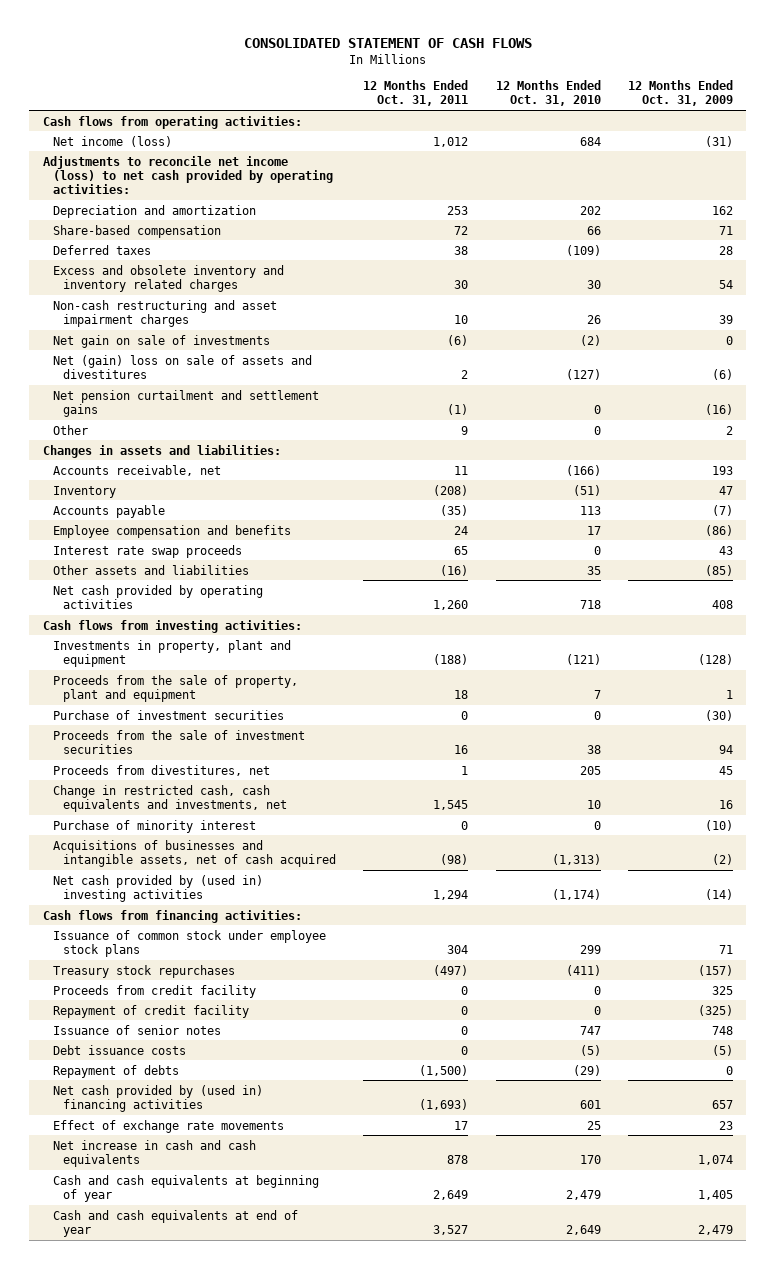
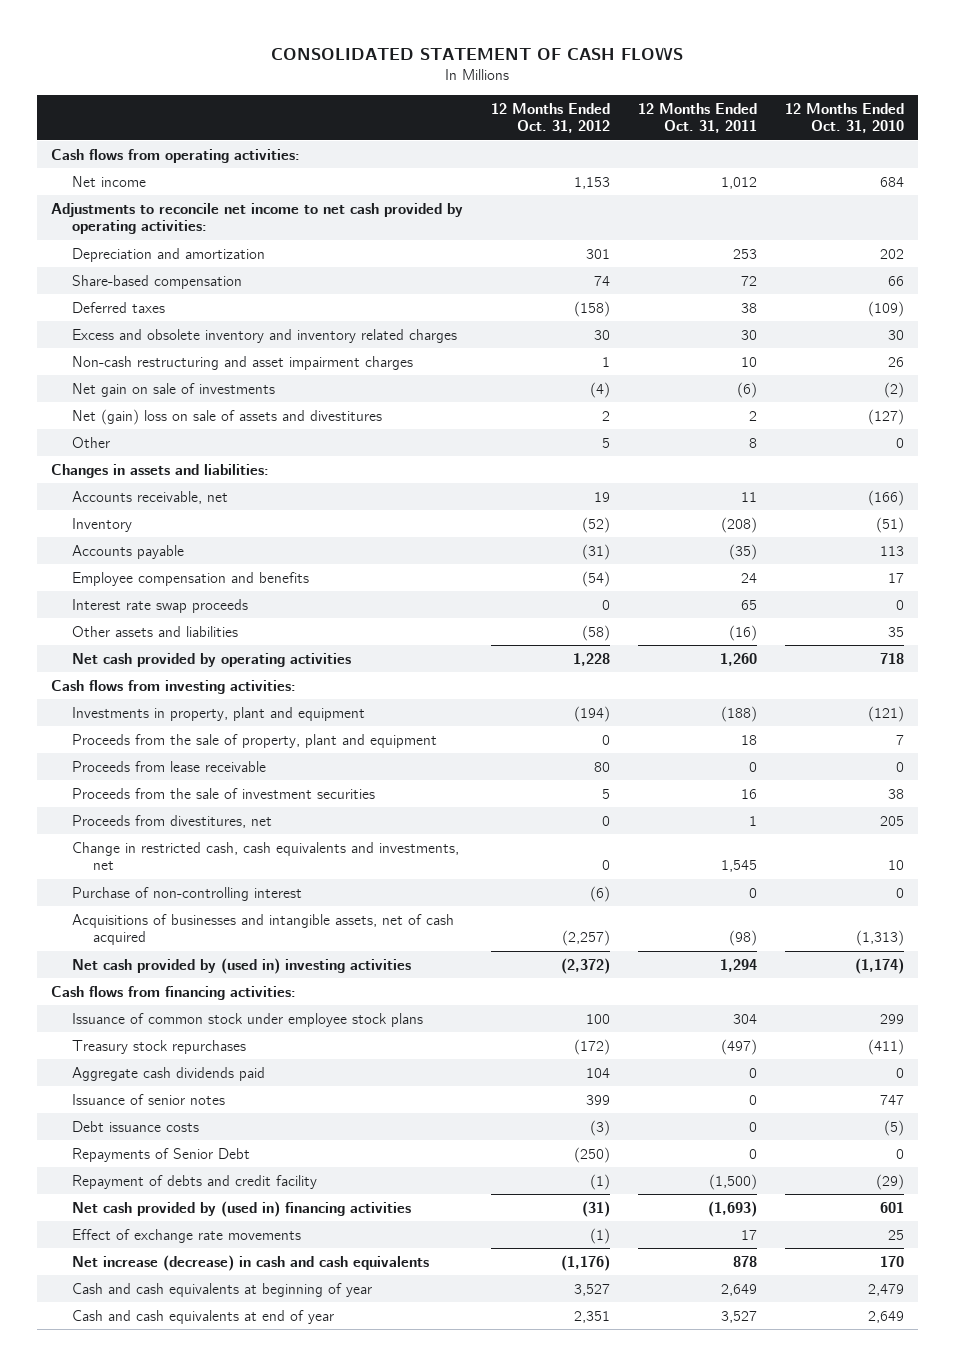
- | 12 Months Ended Oct. 31, 2011 | 12 Months Ended Oct. 31, 2010 | 12 Months Ended Oct. 31, 2009
+ | 12 Months Ended Oct. 31, 2012 | 12 Months Ended Oct. 31, 2011 | 12 Months Ended Oct. 31, 2010
- Net income (loss) | 1,012 | 684 | (31)
- Adjustments to reconcile net income (loss) to net cash provided by operating activities:
+ Net income | 1,153 | 1,012 | 684
+ Adjustments to reconcile net income to net cash provided by operating activities:
- Net pension curtailment and settlement gains | (1) | 0 | (16)
- Other | 9 | 0 | 2
+ Other | 5 | 8 | 0
- Purchase of investment securities | 0 | 0 | (30)
+ Proceeds from lease receivable | 80 | 0 | 0
- Purchase of minority interest | 0 | 0 | (10)
+ Purchase of non-controlling interest | (6) | 0 | 0
- Proceeds from credit facility | 0 | 0 | 325
- Repayment of credit facility | 0 | 0 | (325)
+ Aggregate cash dividends paid | 104 | 0 | 0
- Repayment of debts | (1,500) | (29) | 0
+ Repayments of Senior Debt | (250) | 0 | 0
+ Repayment of debts and credit facility | (1) | (1,500) | (29)
- Net increase in cash and cash equivalents | 878 | 170 | 1,074
+ Net increase (decrease) in cash and cash equivalents | (1,176) | 878 | 170

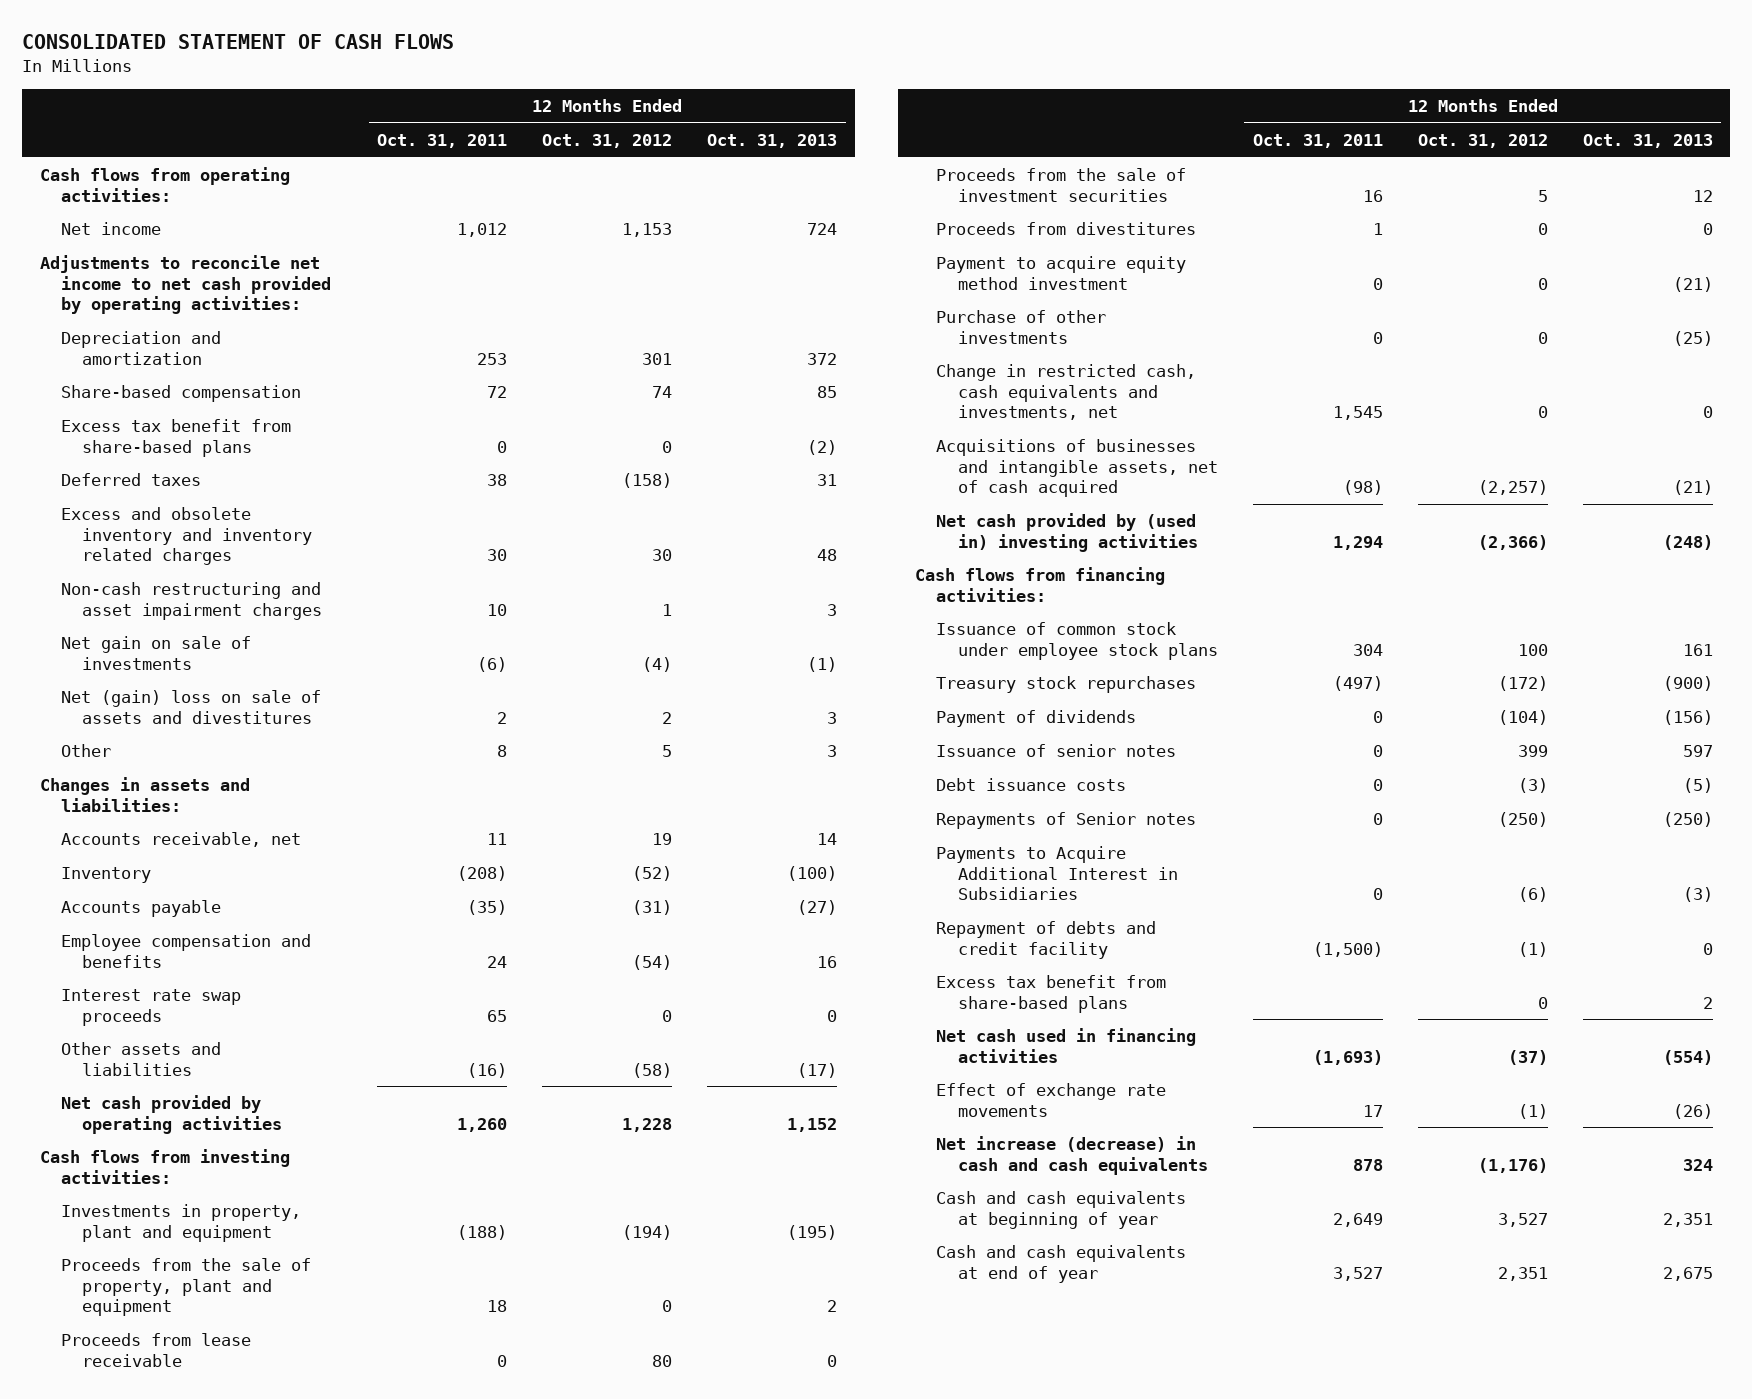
- | 12 Months Ended Oct. 31, 2012 | 12 Months Ended Oct. 31, 2011 | 12 Months Ended Oct. 31, 2010
+ | 12 Months Ended Oct. 31, 2011 | 12 Months Ended Oct. 31, 2012 | 12 Months Ended Oct. 31, 2013
+ Excess tax benefit from share-based plans | 0 | 0 | (2)
- Proceeds from divestitures, net | 0 | 1 | 205
+ Proceeds from divestitures | 1 | 0 | 0
+ Payment to acquire equity method investment | 0 | 0 | (21)
+ Purchase of other investments | 0 | 0 | (25)
- Purchase of non-controlling interest | (6) | 0 | 0
- Net cash provided by (used in) investing activities | (2,372) | 1,294 | (1,174)
+ Net cash provided by (used in) investing activities | 1,294 | (2,366) | (248)
- Aggregate cash dividends paid | 104 | 0 | 0
+ Payment of dividends | 0 | (104) | (156)
- Repayments of Senior Debt | (250) | 0 | 0
+ Repayments of Senior notes | 0 | (250) | (250)
+ Payments to Acquire Additional Interest in Subsidiaries | 0 | (6) | (3)
- Net cash provided by (used in) financing activities | (31) | (1,693) | 601
+ Excess tax benefit from share-based plans | | 0 | 2
+ Net cash used in financing activities | (1,693) | (37) | (554)

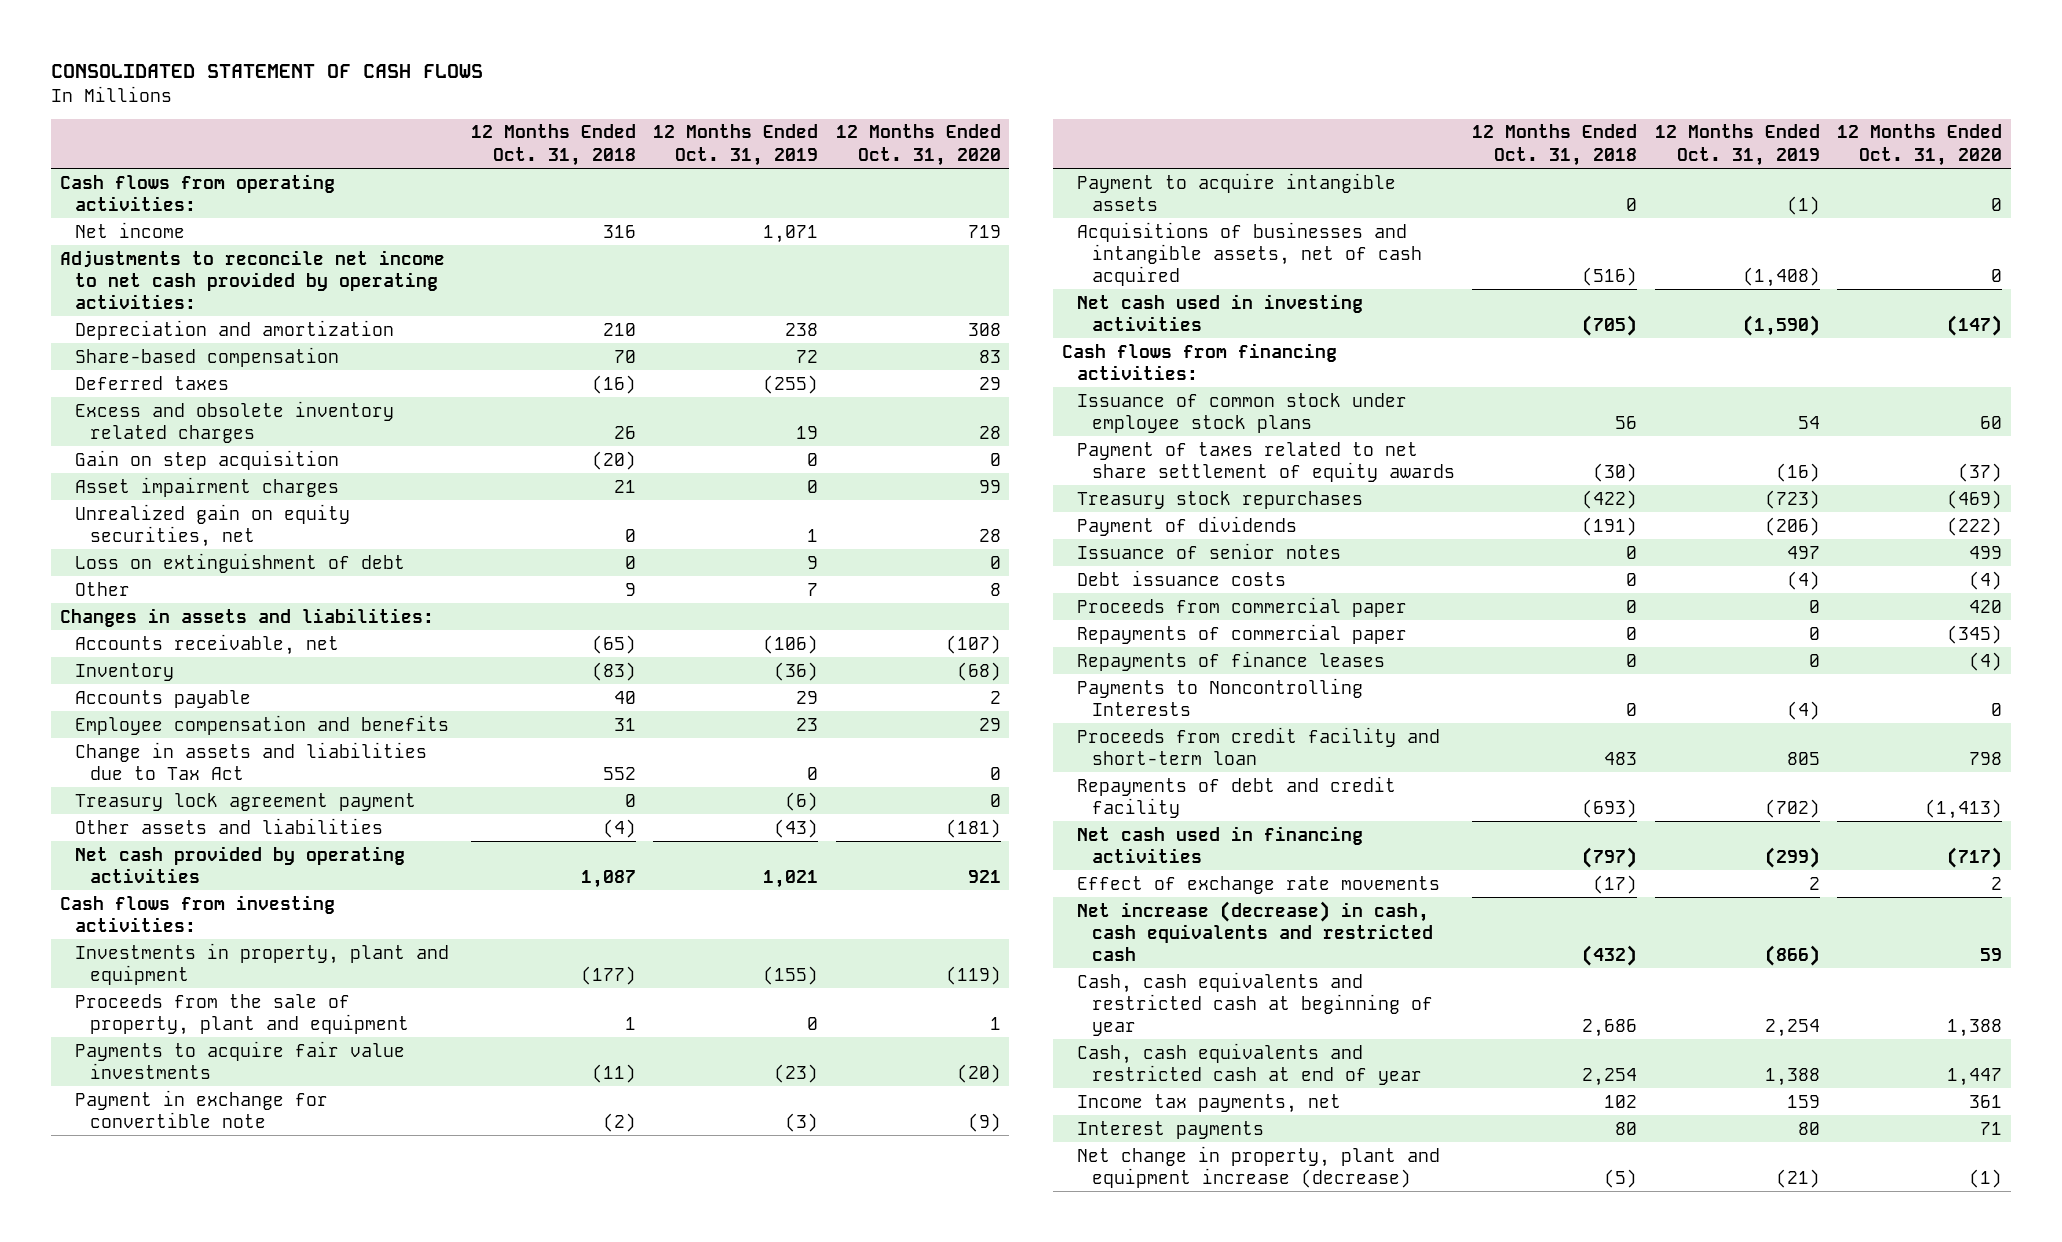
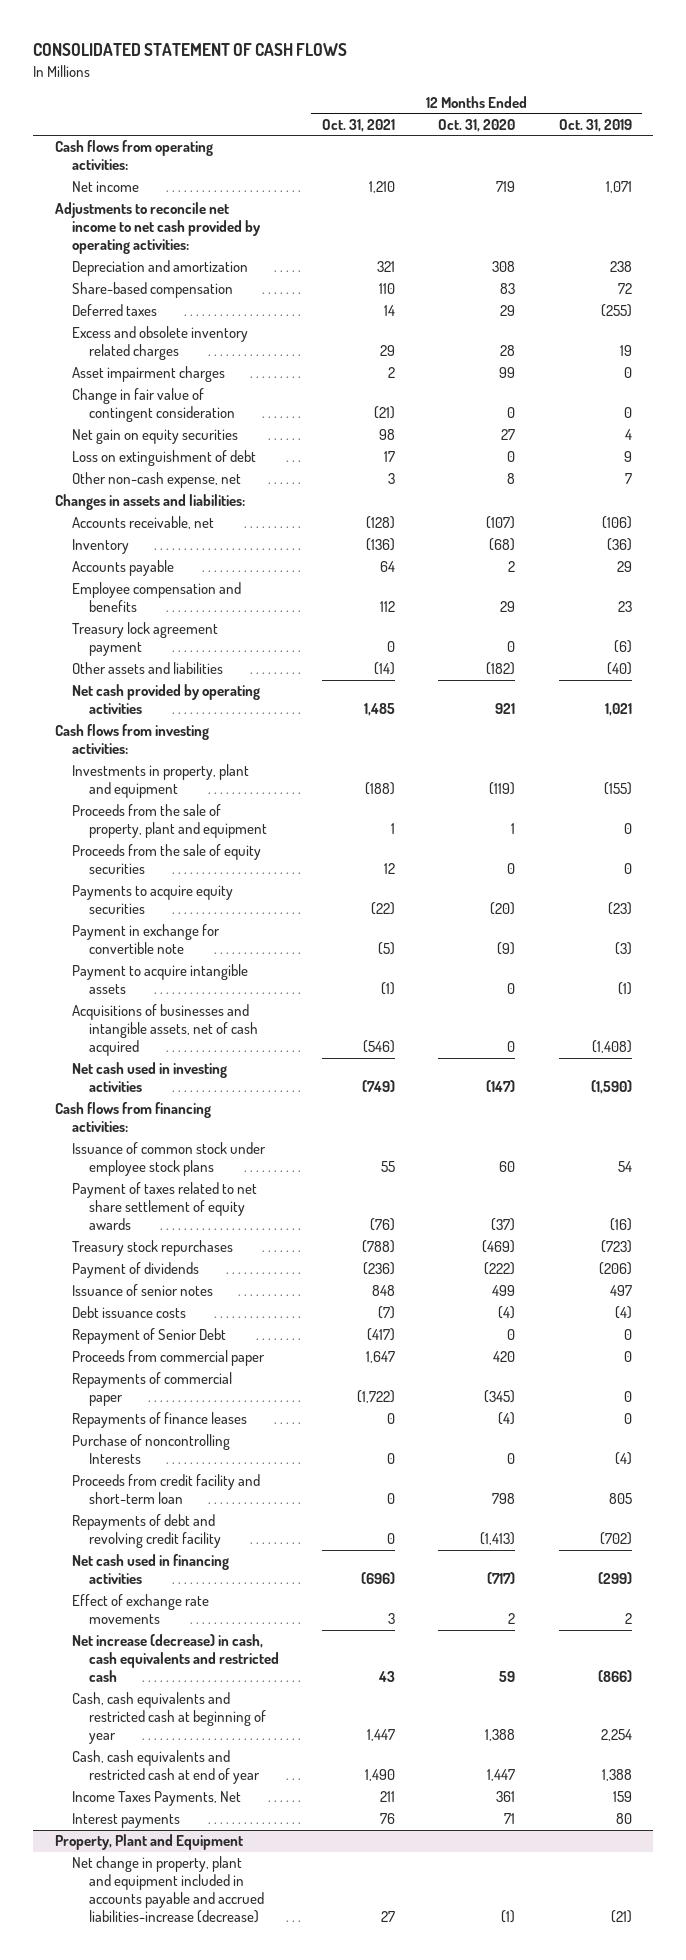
- | 12 Months Ended Oct. 31, 2018 | 12 Months Ended Oct. 31, 2019 | 12 Months Ended Oct. 31, 2020
+ | 12 Months Ended Oct. 31, 2021 | 12 Months Ended Oct. 31, 2020 | 12 Months Ended Oct. 31, 2019
- Gain on step acquisition | (20) | 0 | 0
- Unrealized gain on equity securities, net | 0 | 1 | 28
+ Change in fair value of contingent consideration | (21) | 0 | 0
+ Net gain on equity securities | 98 | 27 | 4
- Other | 9 | 7 | 8
+ Other non-cash expense, net | 3 | 8 | 7
- Change in assets and liabilities due to Tax Act | 552 | 0 | 0
- Other assets and liabilities | (4) | (43) | (181)
+ Other assets and liabilities | (14) | (182) | (40)
- Payments to acquire fair value investments | (11) | (23) | (20)
+ Proceeds from the sale of equity securities | 12 | 0 | 0
+ Payments to acquire equity securities | (22) | (20) | (23)
+ Repayment of Senior Debt | (417) | 0 | 0
- Payments to Noncontrolling Interests | 0 | (4) | 0
+ Purchase of noncontrolling Interests | 0 | 0 | (4)
- Repayments of debt and credit facility | (693) | (702) | (1,413)
+ Repayments of debt and revolving credit facility | 0 | (1,413) | (702)
- Income tax payments, net | 102 | 159 | 361
+ Income Taxes Payments, Net | 211 | 361 | 159
- Net change in property, plant and equipment increase (decrease) | (5) | (21) | (1)
+ Property, Plant and Equipment
+ Net change in property, plant and equipment included in accounts payable and accrued liabilities-increase (decrease) | 27 | (1) | (21)

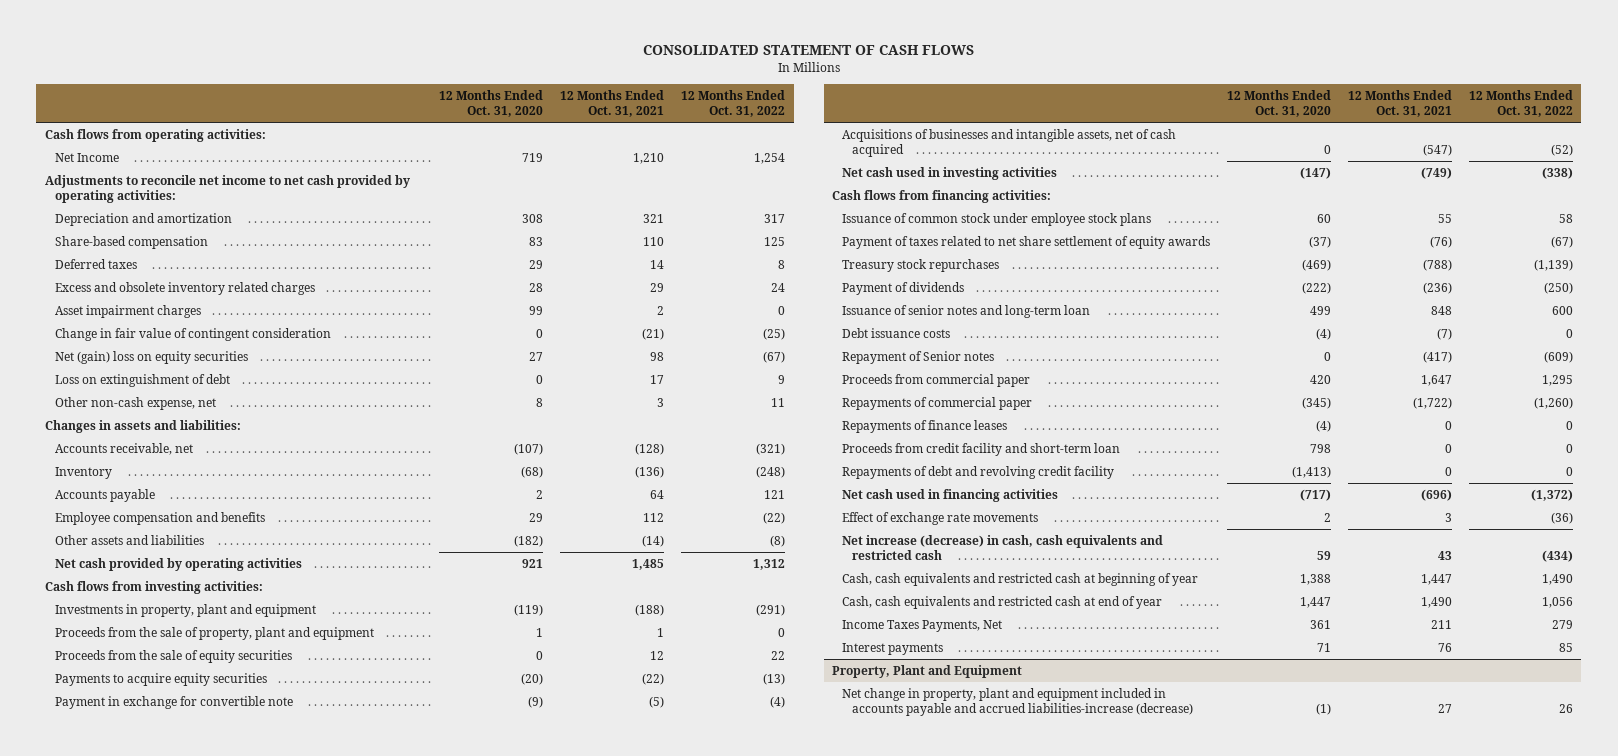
- | 12 Months Ended Oct. 31, 2021 | 12 Months Ended Oct. 31, 2020 | 12 Months Ended Oct. 31, 2019
+ | 12 Months Ended Oct. 31, 2020 | 12 Months Ended Oct. 31, 2021 | 12 Months Ended Oct. 31, 2022
- Net income | 1,210 | 719 | 1,071
+ Net Income | 719 | 1,210 | 1,254
- Net gain on equity securities | 98 | 27 | 4
+ Net (gain) loss on equity securities | 27 | 98 | (67)
- Treasury lock agreement payment | 0 | 0 | (6)
- Payment to acquire intangible assets | (1) | 0 | (1)
- Acquisitions of businesses and intangible assets, net of cash acquired | (546) | 0 | (1,408)
+ Acquisitions of businesses and intangible assets, net of cash acquired | 0 | (547) | (52)
- Issuance of senior notes | 848 | 499 | 497
+ Issuance of senior notes and long-term loan | 499 | 848 | 600
- Repayment of Senior Debt | (417) | 0 | 0
+ Repayment of Senior notes | 0 | (417) | (609)
- Purchase of noncontrolling Interests | 0 | 0 | (4)

